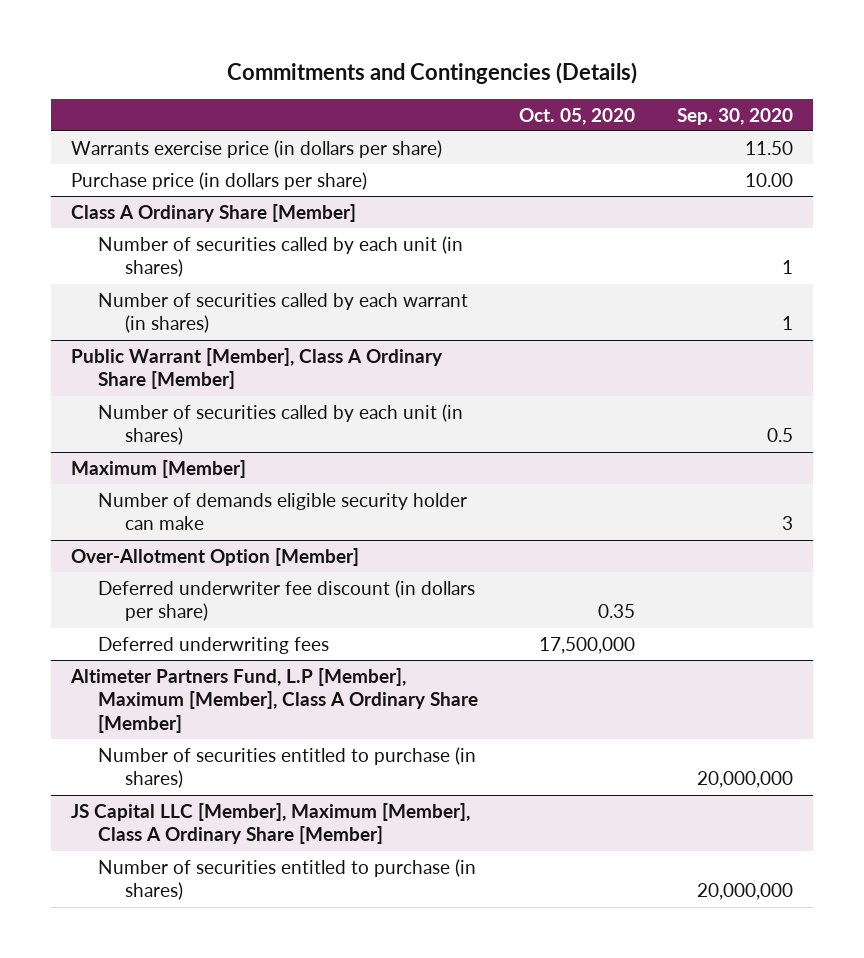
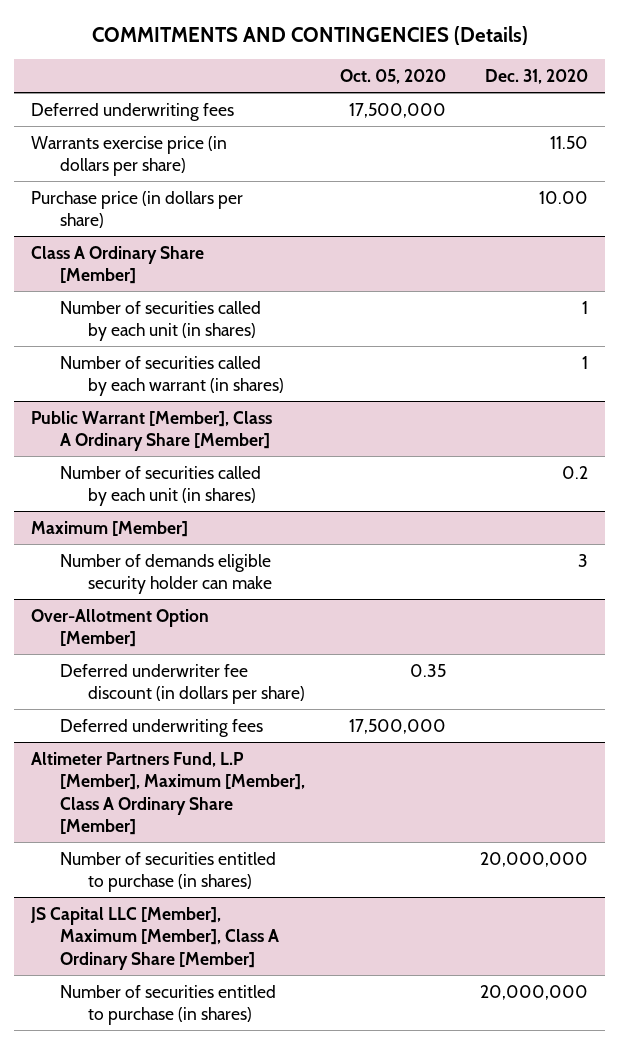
- Commitments and Contingencies (Details)
+ COMMITMENTS AND CONTINGENCIES (Details)
- | Oct. 05, 2020 | Sep. 30, 2020
+ | Oct. 05, 2020 | Dec. 31, 2020
+ Deferred underwriting fees | 17,500,000 |

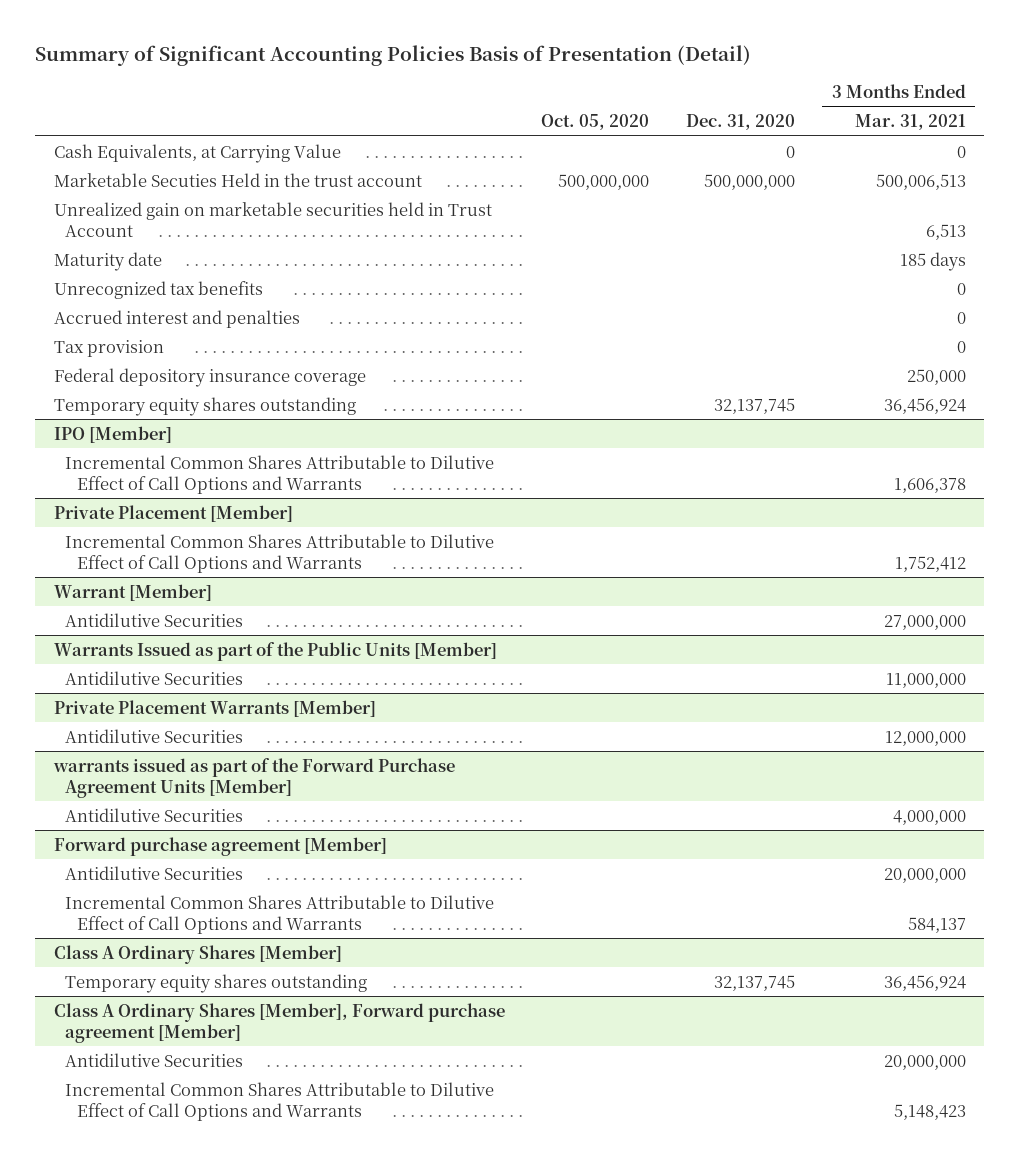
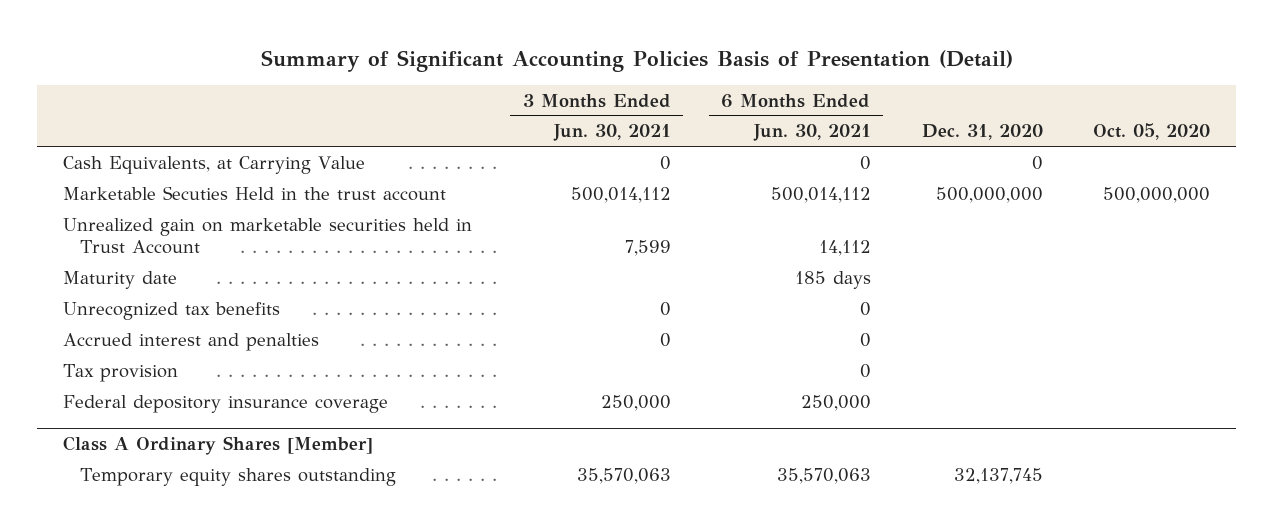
- | Oct. 05, 2020 | Dec. 31, 2020 | 3 Months Ended Mar. 31, 2021
+ | 3 Months Ended Jun. 30, 2021 | 6 Months Ended Jun. 30, 2021 | Dec. 31, 2020 | Oct. 05, 2020
- Temporary equity shares outstanding | | 32,137,745 | 36,456,924
- IPO [Member]
- Incremental Common Shares Attributable to Dilutive Effect of Call Options and Warrants | | | 1,606,378
- Private Placement [Member]
- Incremental Common Shares Attributable to Dilutive Effect of Call Options and Warrants | | | 1,752,412
- Warrant [Member]
- Antidilutive Securities | | | 27,000,000
- Warrants Issued as part of the Public Units [Member]
- Antidilutive Securities | | | 11,000,000
- Private Placement Warrants [Member]
- Antidilutive Securities | | | 12,000,000
- warrants issued as part of the Forward Purchase Agreement Units [Member]
- Antidilutive Securities | | | 4,000,000
- Forward purchase agreement [Member]
- Antidilutive Securities | | | 20,000,000
- Incremental Common Shares Attributable to Dilutive Effect of Call Options and Warrants | | | 584,137
- Class A Ordinary Shares [Member], Forward purchase agreement [Member]
- Antidilutive Securities | | | 20,000,000
- Incremental Common Shares Attributable to Dilutive Effect of Call Options and Warrants | | | 5,148,423

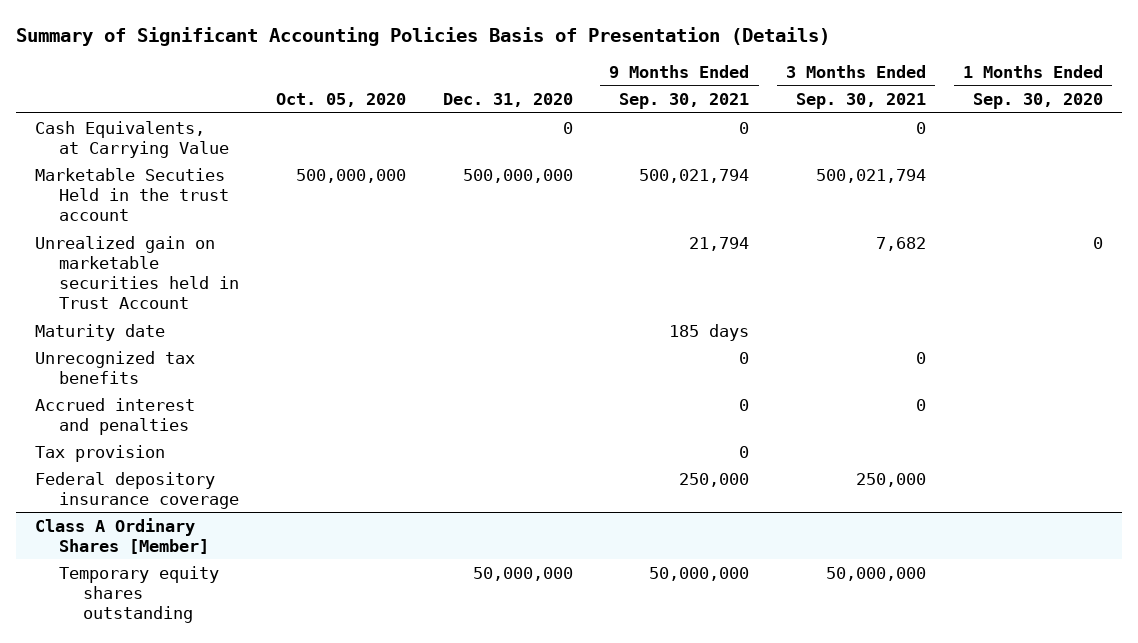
- Summary of Significant Accounting Policies Basis of Presentation (Detail)
+ Summary of Significant Accounting Policies Basis of Presentation (Details)
- | 3 Months Ended Jun. 30, 2021 | 6 Months Ended Jun. 30, 2021 | Dec. 31, 2020 | Oct. 05, 2020
+ | Oct. 05, 2020 | Dec. 31, 2020 | 9 Months Ended Sep. 30, 2021 | 3 Months Ended Sep. 30, 2021 | 1 Months Ended Sep. 30, 2020
@ Class A Ordinary Shares [Member]
- Temporary equity shares outstanding | 35,570,063 | 35,570,063 | 32,137,745 |
+ Temporary equity shares outstanding | | 50,000,000 | 50,000,000 | 50,000,000 |

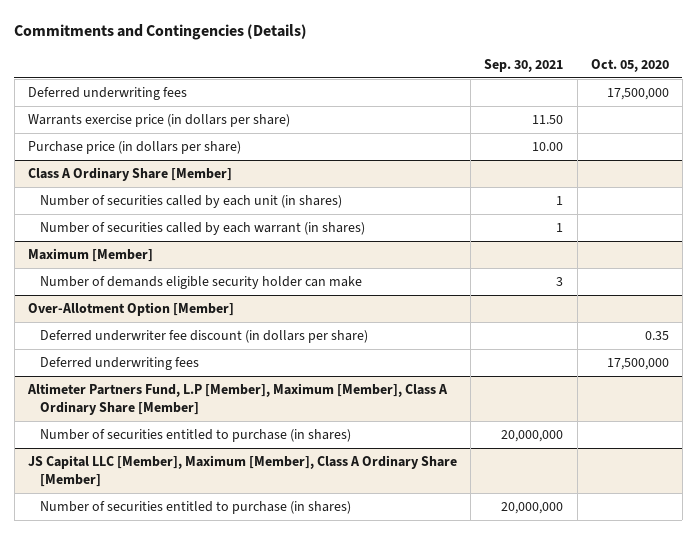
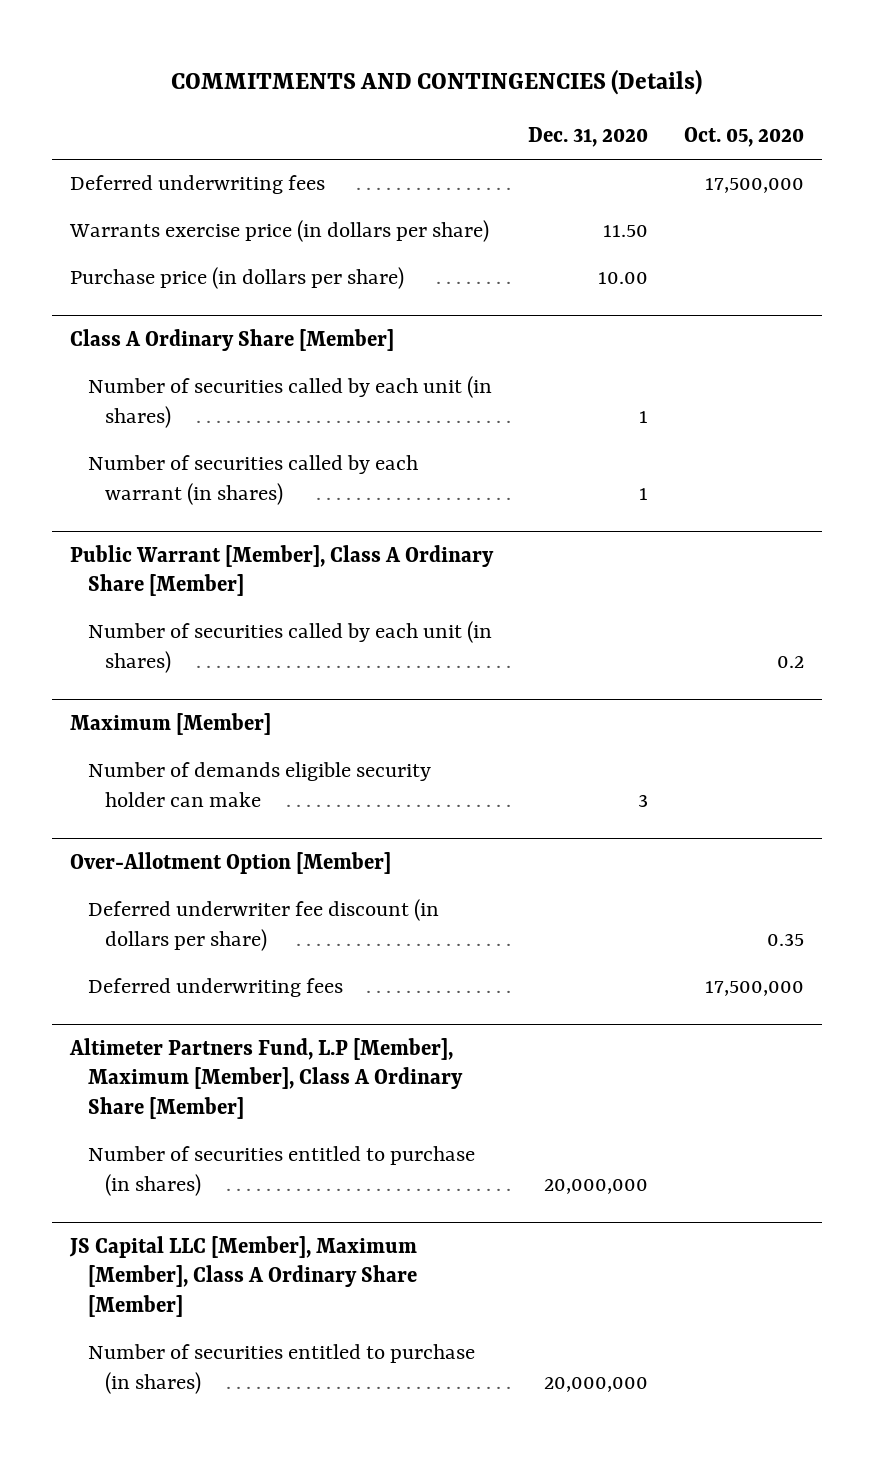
- Commitments and Contingencies (Details)
+ COMMITMENTS AND CONTINGENCIES (Details)
- | Sep. 30, 2021 | Oct. 05, 2020
+ | Dec. 31, 2020 | Oct. 05, 2020
+ Public Warrant [Member], Class A Ordinary Share [Member]
+ Number of securities called by each unit (in shares) | | 0.2

